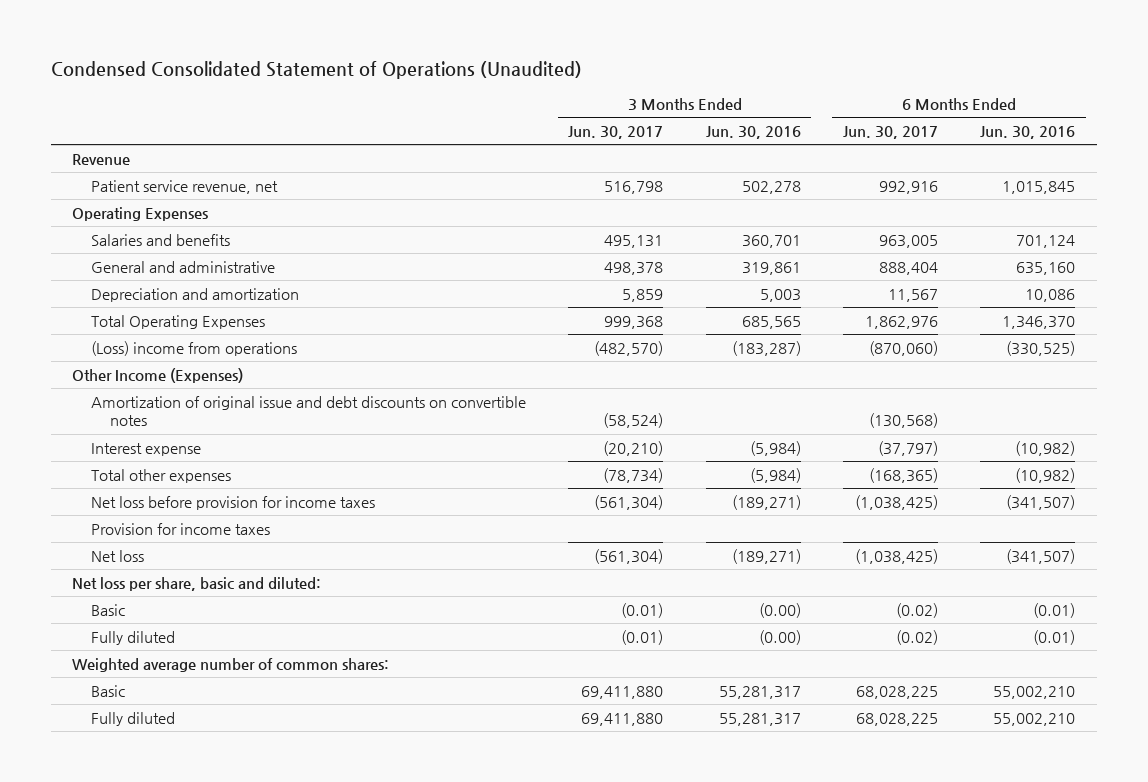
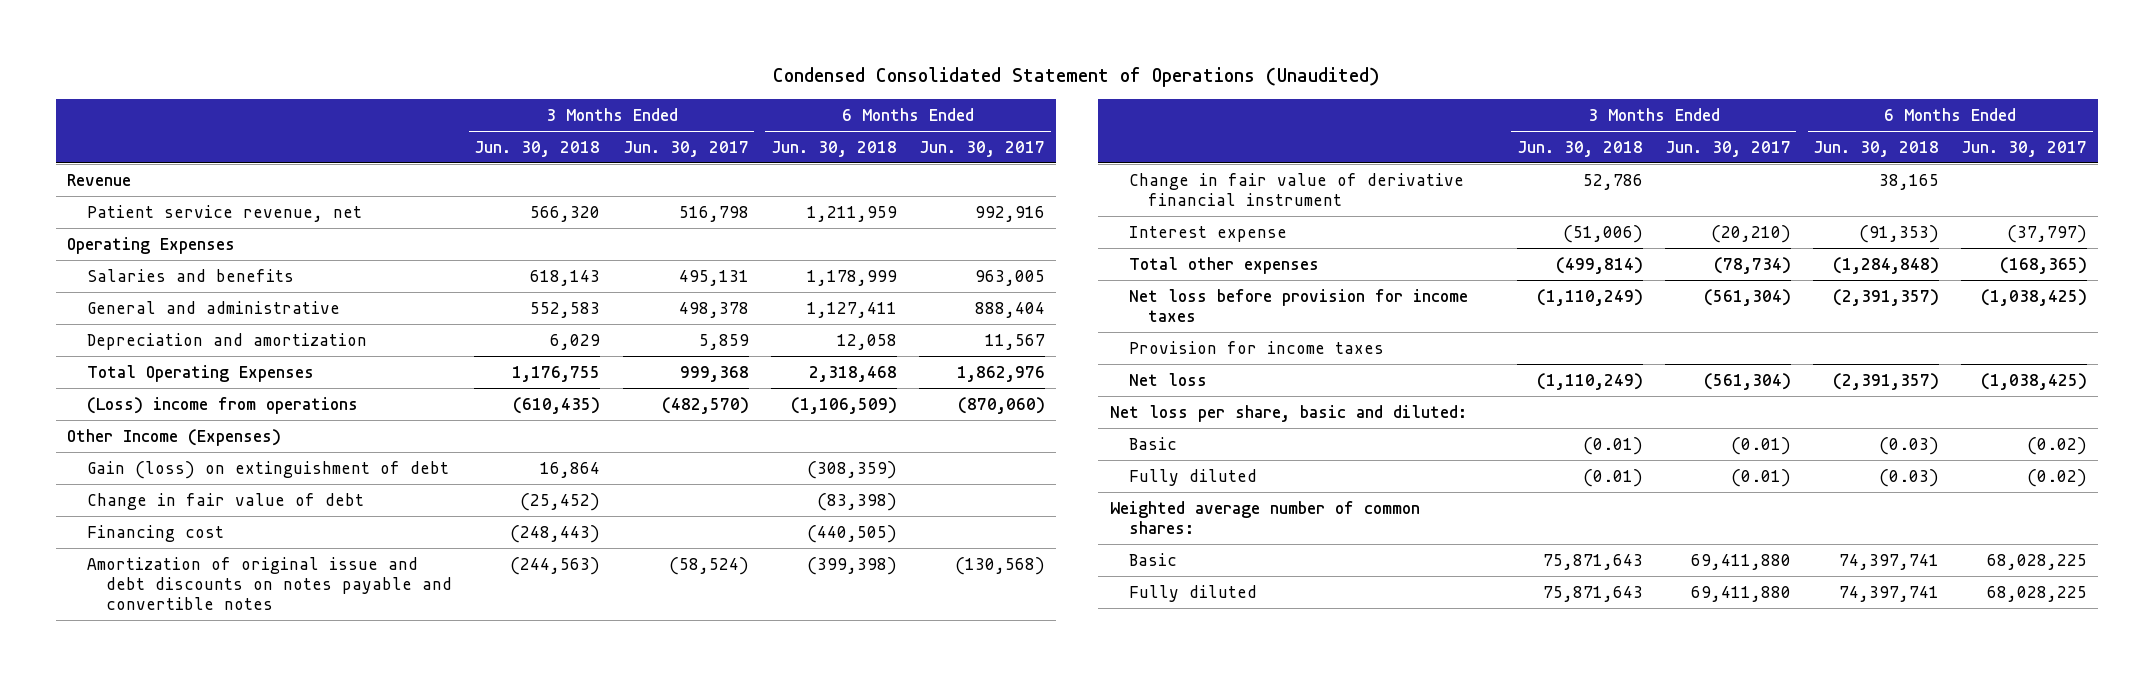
- | 3 Months Ended Jun. 30, 2017 | 3 Months Ended Jun. 30, 2016 | 6 Months Ended Jun. 30, 2017 | 6 Months Ended Jun. 30, 2016
+ | 3 Months Ended Jun. 30, 2018 | 3 Months Ended Jun. 30, 2017 | 6 Months Ended Jun. 30, 2018 | 6 Months Ended Jun. 30, 2017
- Amortization of original issue and debt discounts on convertible notes | (58,524) | | (130,568) |
+ Gain (loss) on extinguishment of debt | 16,864 | | (308,359) |
+ Change in fair value of debt | (25,452) | | (83,398) |
+ Financing cost | (248,443) | | (440,505) |
+ Amortization of original issue and debt discounts on notes payable and convertible notes | (244,563) | (58,524) | (399,398) | (130,568)
+ Change in fair value of derivative financial instrument | 52,786 | | 38,165 |

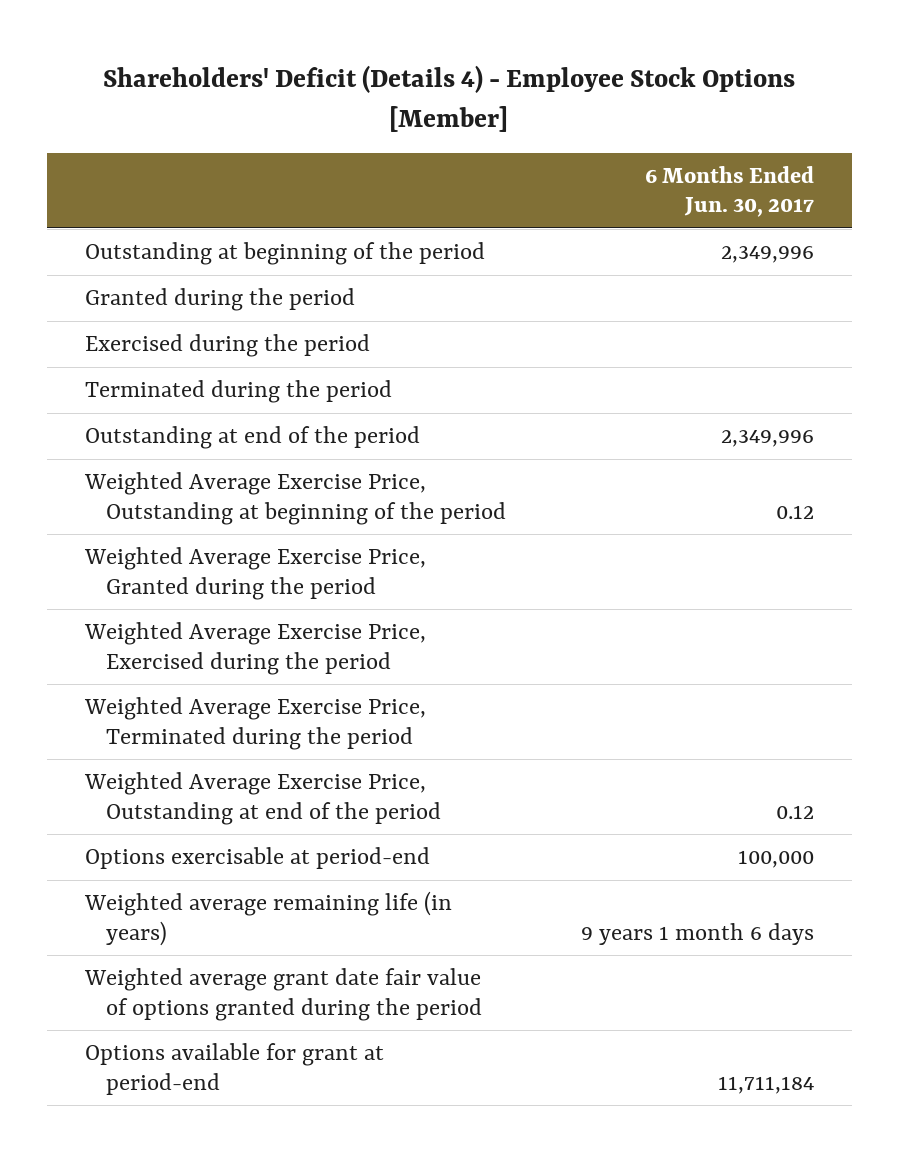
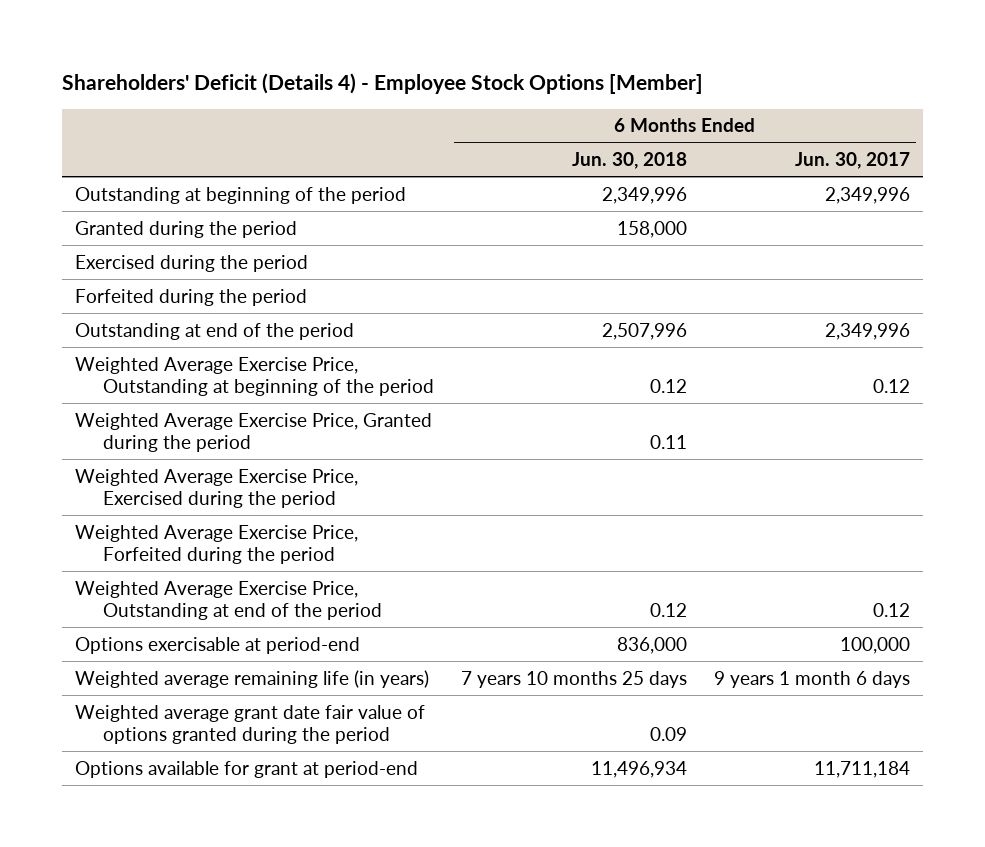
- | 6 Months Ended Jun. 30, 2017
+ | 6 Months Ended Jun. 30, 2018 | 6 Months Ended Jun. 30, 2017
- Terminated during the period
+ Forfeited during the period
- Weighted Average Exercise Price, Terminated during the period
+ Weighted Average Exercise Price, Forfeited during the period

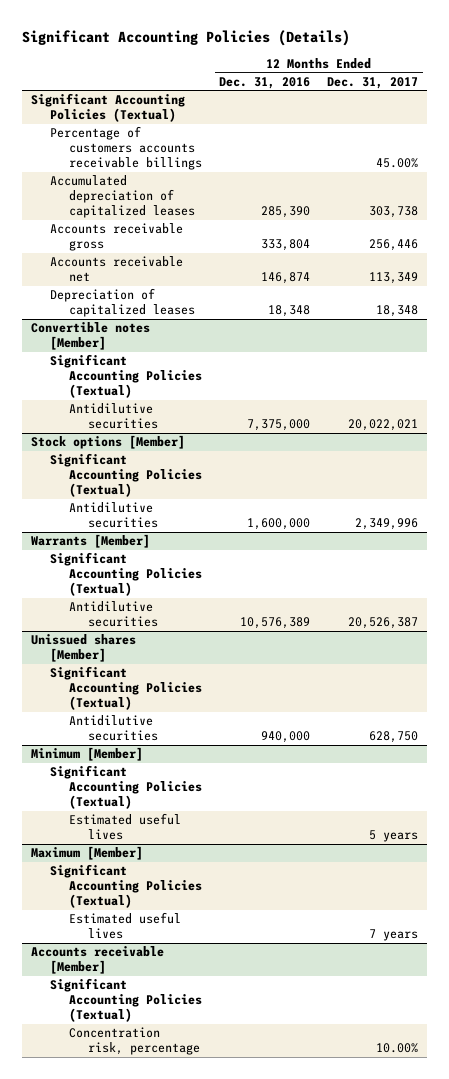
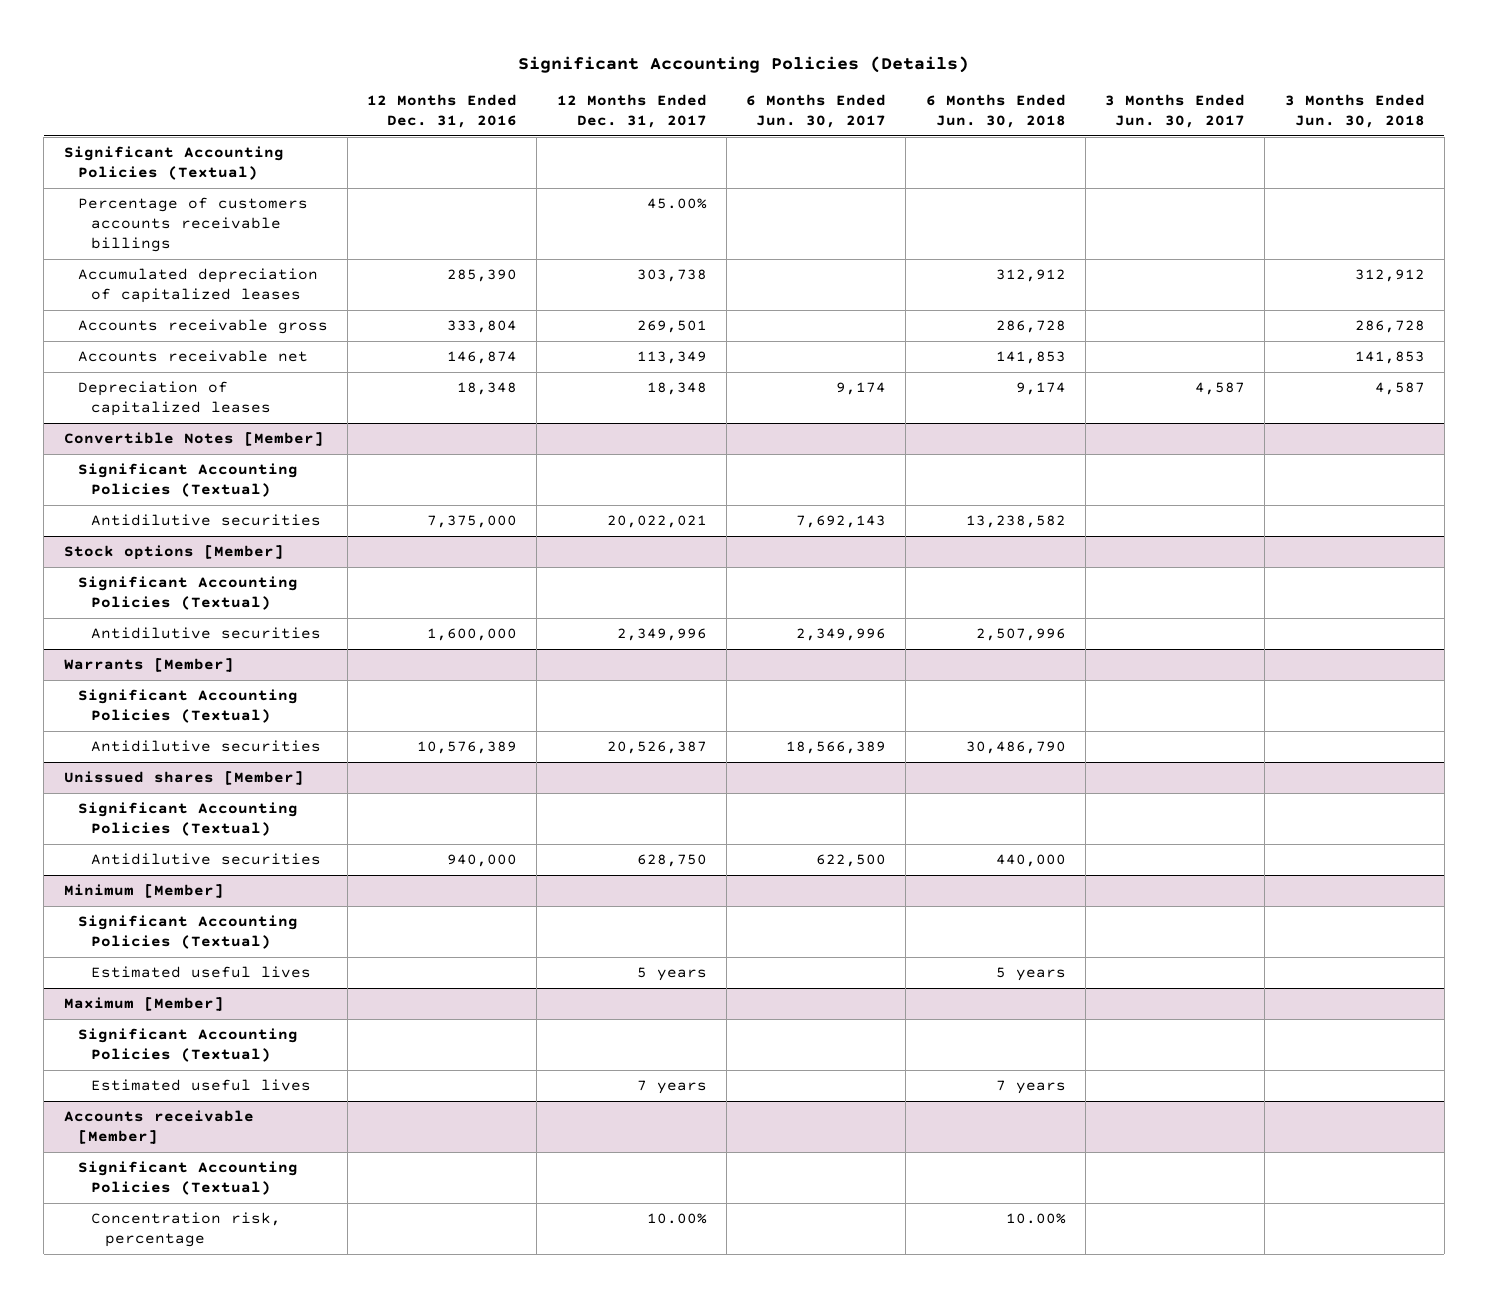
- | 12 Months Ended Dec. 31, 2016 | 12 Months Ended Dec. 31, 2017
+ | 12 Months Ended Dec. 31, 2016 | 12 Months Ended Dec. 31, 2017 | 6 Months Ended Jun. 30, 2017 | 6 Months Ended Jun. 30, 2018 | 3 Months Ended Jun. 30, 2017 | 3 Months Ended Jun. 30, 2018
- Accounts receivable gross | 333,804 | 256,446
+ Accounts receivable gross | 333,804 | 269,501 | | 286,728 | | 286,728
- Convertible notes [Member]
+ Convertible Notes [Member]

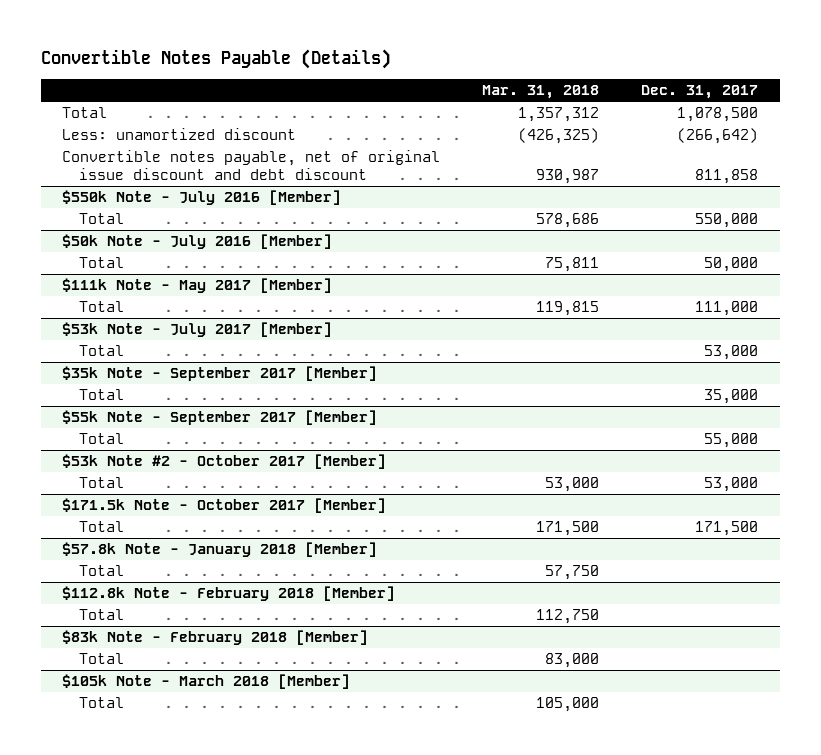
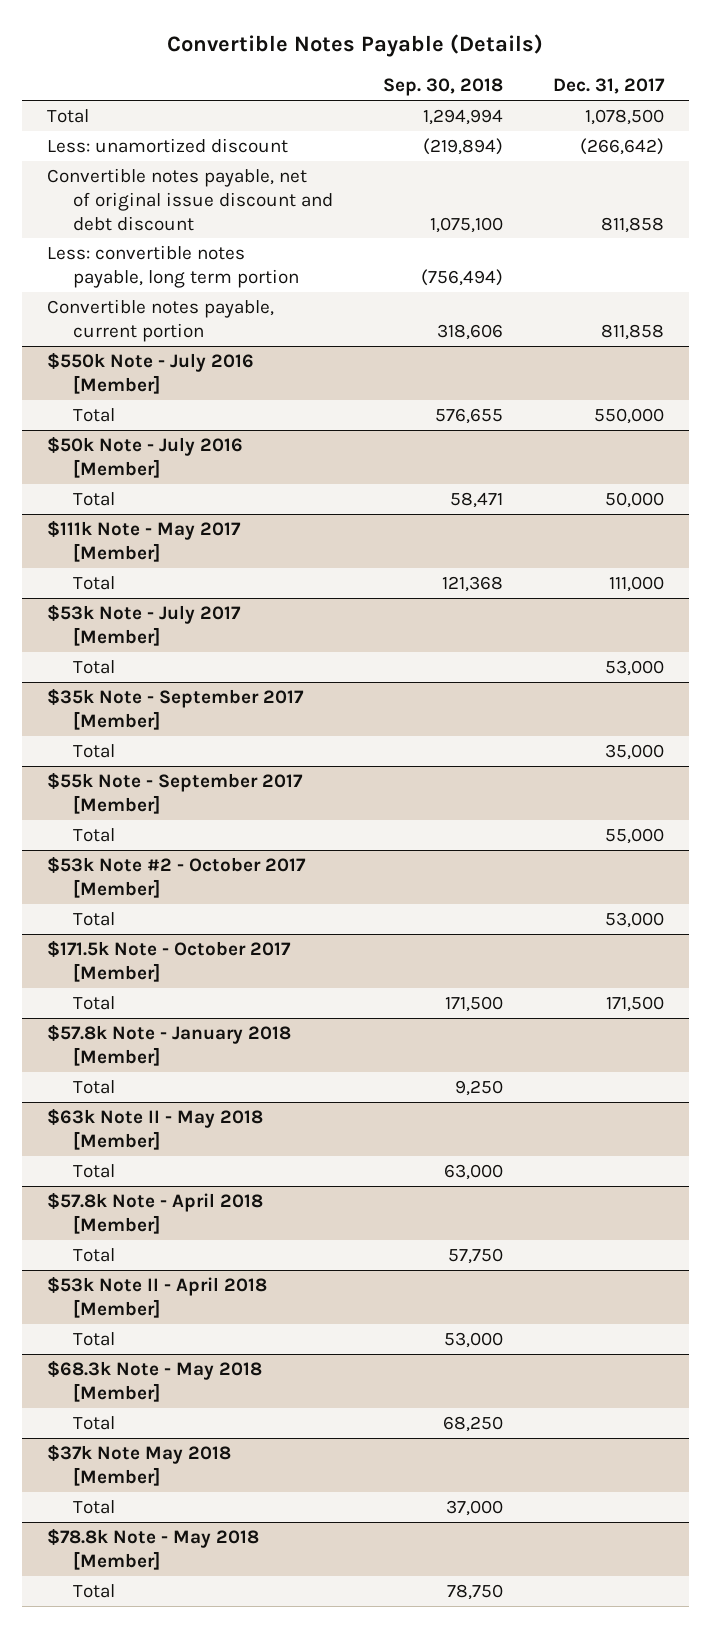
- | Mar. 31, 2018 | Dec. 31, 2017
+ | Sep. 30, 2018 | Dec. 31, 2017
+ Less: convertible notes payable, long term portion | (756,494) |
+ Convertible notes payable, current portion | 318,606 | 811,858
- $112.8k Note - February 2018 [Member]
+ $63k Note II - May 2018 [Member]
- $83k Note - February 2018 [Member]
+ $57.8k Note - April 2018 [Member]
- $105k Note - March 2018 [Member]
+ $53k Note II - April 2018 [Member]
+ $68.3k Note - May 2018 [Member]
+ Total | 68,250 |
+ $37k Note May 2018 [Member]
+ Total | 37,000 |
+ $78.8k Note - May 2018 [Member]
+ Total | 78,750 |

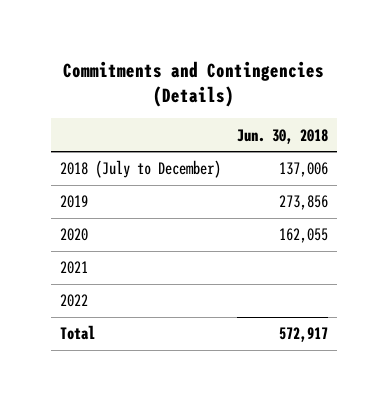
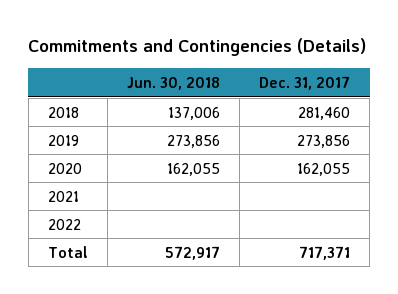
- | Jun. 30, 2018
+ | Jun. 30, 2018 | Dec. 31, 2017
- 2018 (July to December) | 137,006
+ 2018 | 137,006 | 281,460

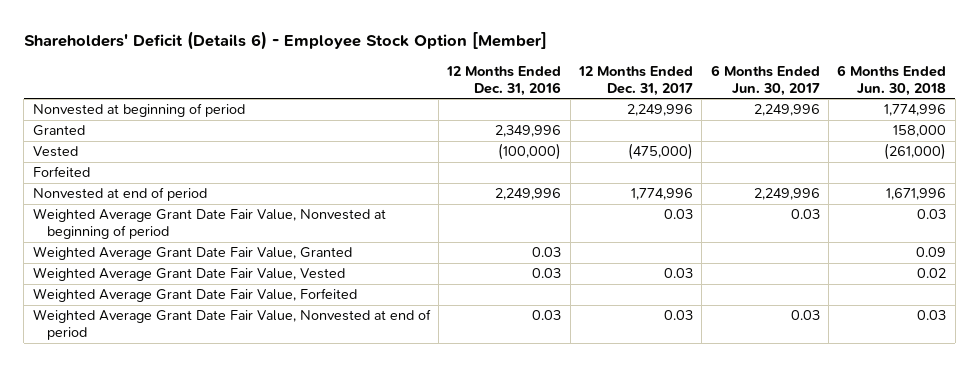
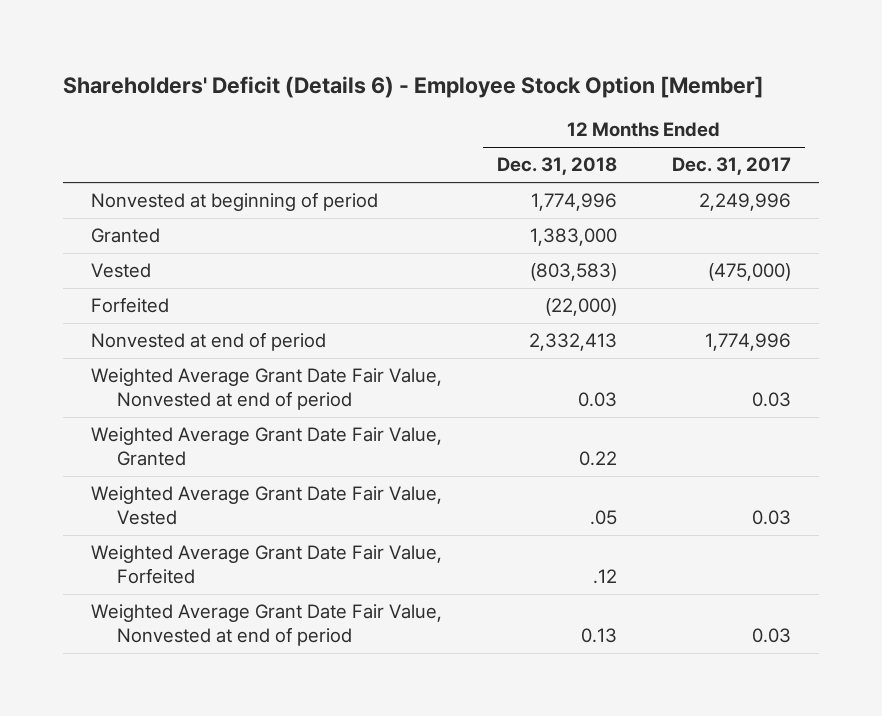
- | 12 Months Ended Dec. 31, 2016 | 12 Months Ended Dec. 31, 2017 | 6 Months Ended Jun. 30, 2017 | 6 Months Ended Jun. 30, 2018
+ | 12 Months Ended Dec. 31, 2018 | 12 Months Ended Dec. 31, 2017
- Weighted Average Grant Date Fair Value, Nonvested at beginning of period | | 0.03 | 0.03 | 0.03
+ Weighted Average Grant Date Fair Value, Nonvested at end of period | 0.03 | 0.03

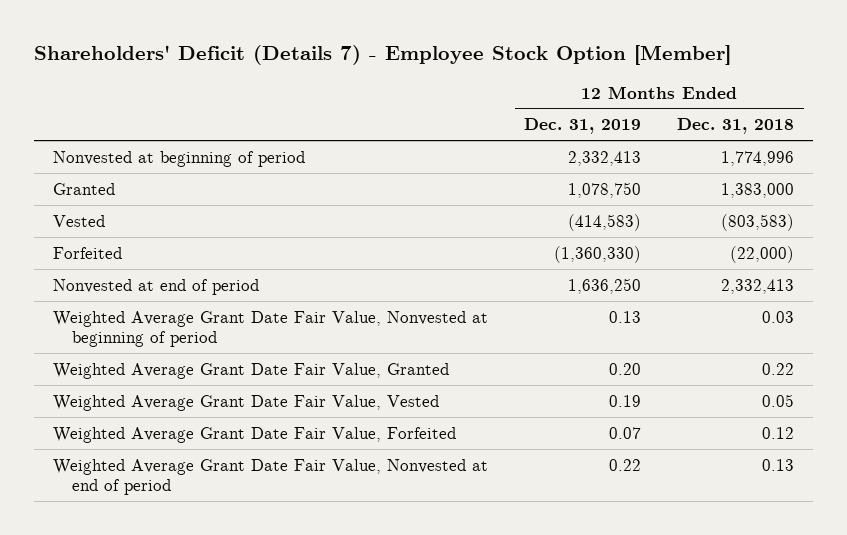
- Shareholders' Deficit (Details 6) - Employee Stock Option [Member]
+ Shareholders' Deficit (Details 7) - Employee Stock Option [Member]
- | 12 Months Ended Dec. 31, 2018 | 12 Months Ended Dec. 31, 2017
+ | 12 Months Ended Dec. 31, 2019 | 12 Months Ended Dec. 31, 2018
- Weighted Average Grant Date Fair Value, Nonvested at end of period | 0.03 | 0.03
+ Weighted Average Grant Date Fair Value, Nonvested at beginning of period | 0.13 | 0.03
- Weighted Average Grant Date Fair Value, Vested | .05 | 0.03
- Weighted Average Grant Date Fair Value, Forfeited | .12 |
+ Weighted Average Grant Date Fair Value, Vested | 0.19 | 0.05
+ Weighted Average Grant Date Fair Value, Forfeited | 0.07 | 0.12

